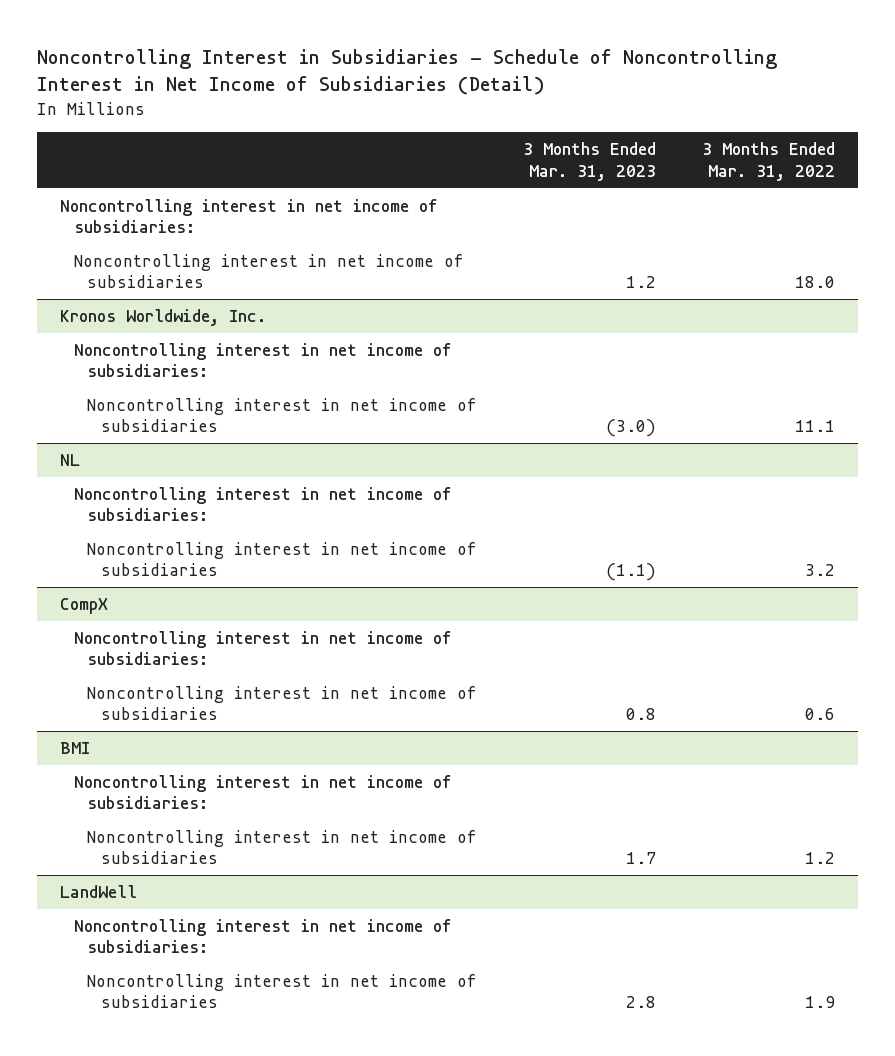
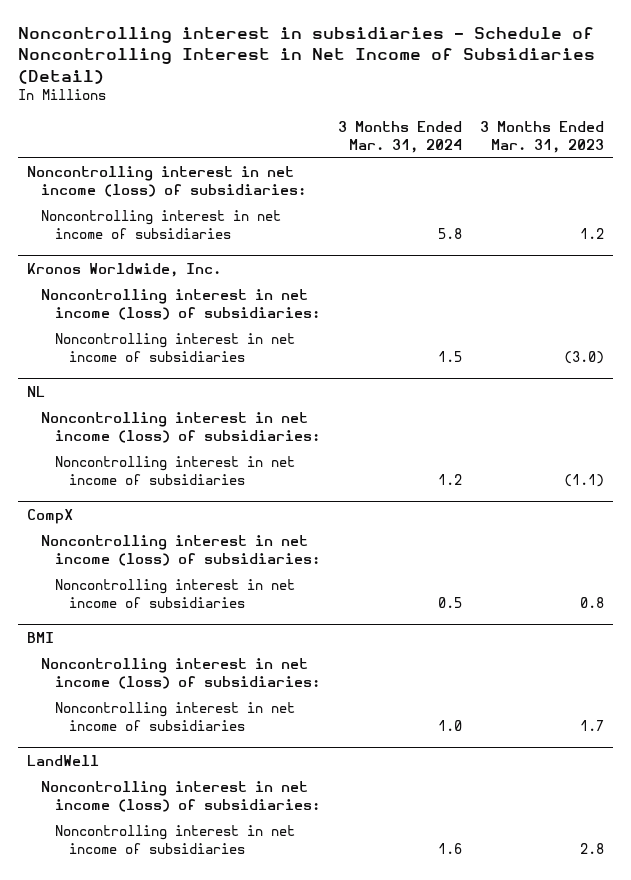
- Noncontrolling Interest in Subsidiaries - Schedule of Noncontrolling Interest in Net Income of Subsidiaries (Detail)
+ Noncontrolling interest in subsidiaries - Schedule of Noncontrolling Interest in Net Income of Subsidiaries (Detail)
- | 3 Months Ended Mar. 31, 2023 | 3 Months Ended Mar. 31, 2022
+ | 3 Months Ended Mar. 31, 2024 | 3 Months Ended Mar. 31, 2023
- Noncontrolling interest in net income of subsidiaries:
+ Noncontrolling interest in net income (loss) of subsidiaries:
@ Kronos Worldwide, Inc.
- Noncontrolling interest in net income of subsidiaries:
+ Noncontrolling interest in net income (loss) of subsidiaries:
@ NL
- Noncontrolling interest in net income of subsidiaries:
+ Noncontrolling interest in net income (loss) of subsidiaries:
@ CompX
- Noncontrolling interest in net income of subsidiaries:
+ Noncontrolling interest in net income (loss) of subsidiaries:
@ BMI
- Noncontrolling interest in net income of subsidiaries:
+ Noncontrolling interest in net income (loss) of subsidiaries:
@ LandWell
- Noncontrolling interest in net income of subsidiaries:
+ Noncontrolling interest in net income (loss) of subsidiaries:

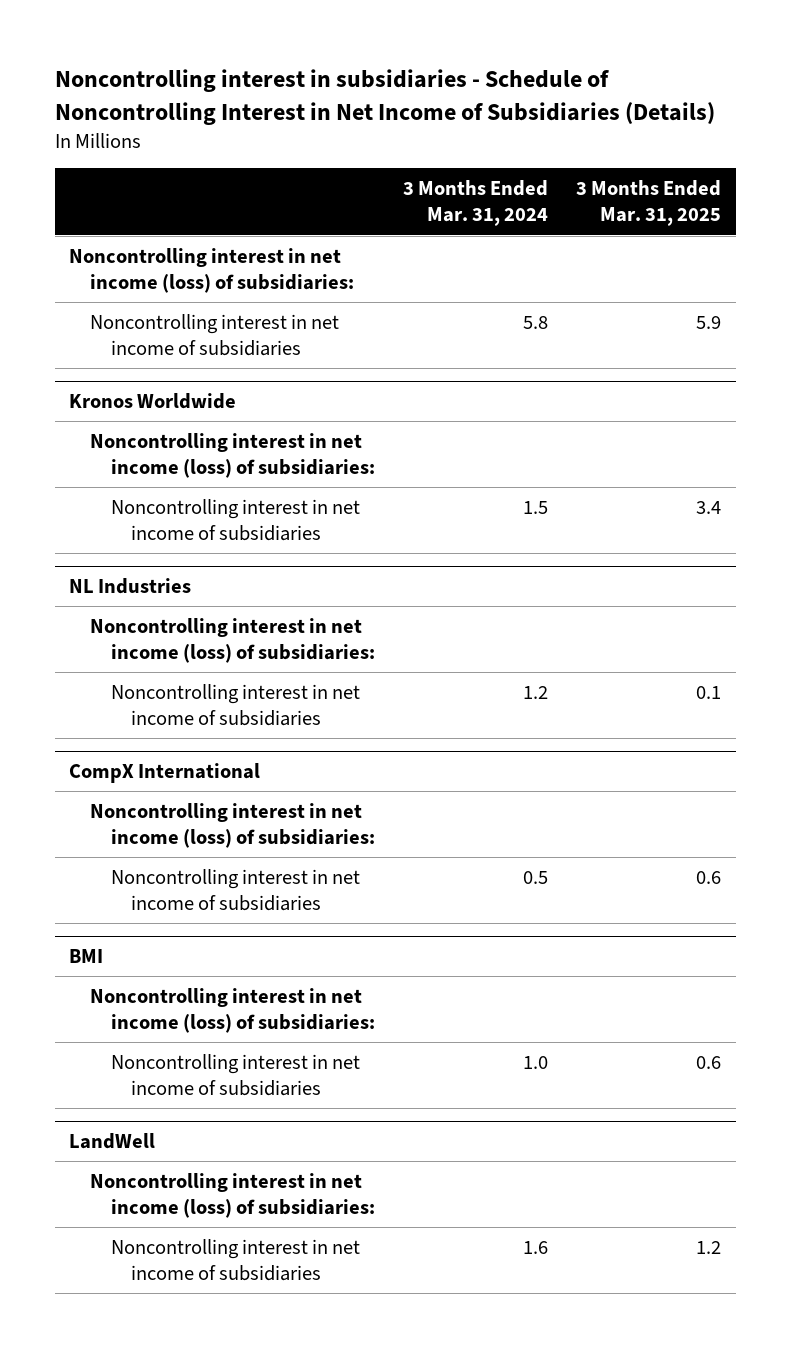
- Noncontrolling interest in subsidiaries - Schedule of Noncontrolling Interest in Net Income of Subsidiaries (Detail)
+ Noncontrolling interest in subsidiaries - Schedule of Noncontrolling Interest in Net Income of Subsidiaries (Details)
- | 3 Months Ended Mar. 31, 2024 | 3 Months Ended Mar. 31, 2023
+ | 3 Months Ended Mar. 31, 2024 | 3 Months Ended Mar. 31, 2025
- Kronos Worldwide, Inc.
+ Kronos Worldwide
- NL
+ NL Industries
- CompX
+ CompX International

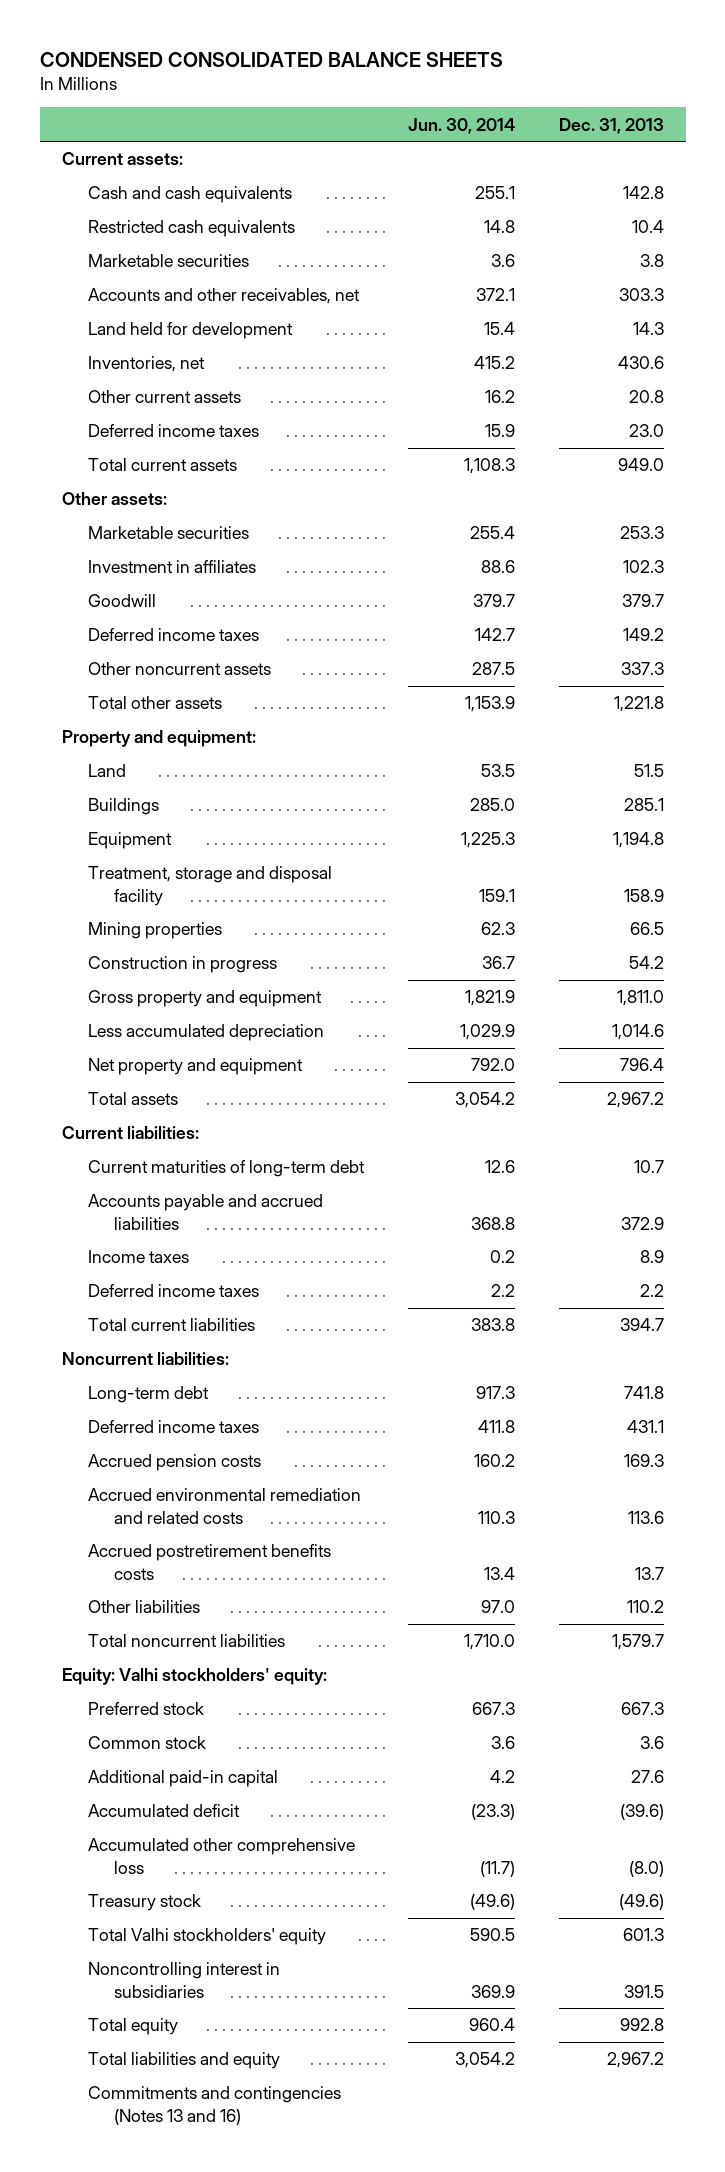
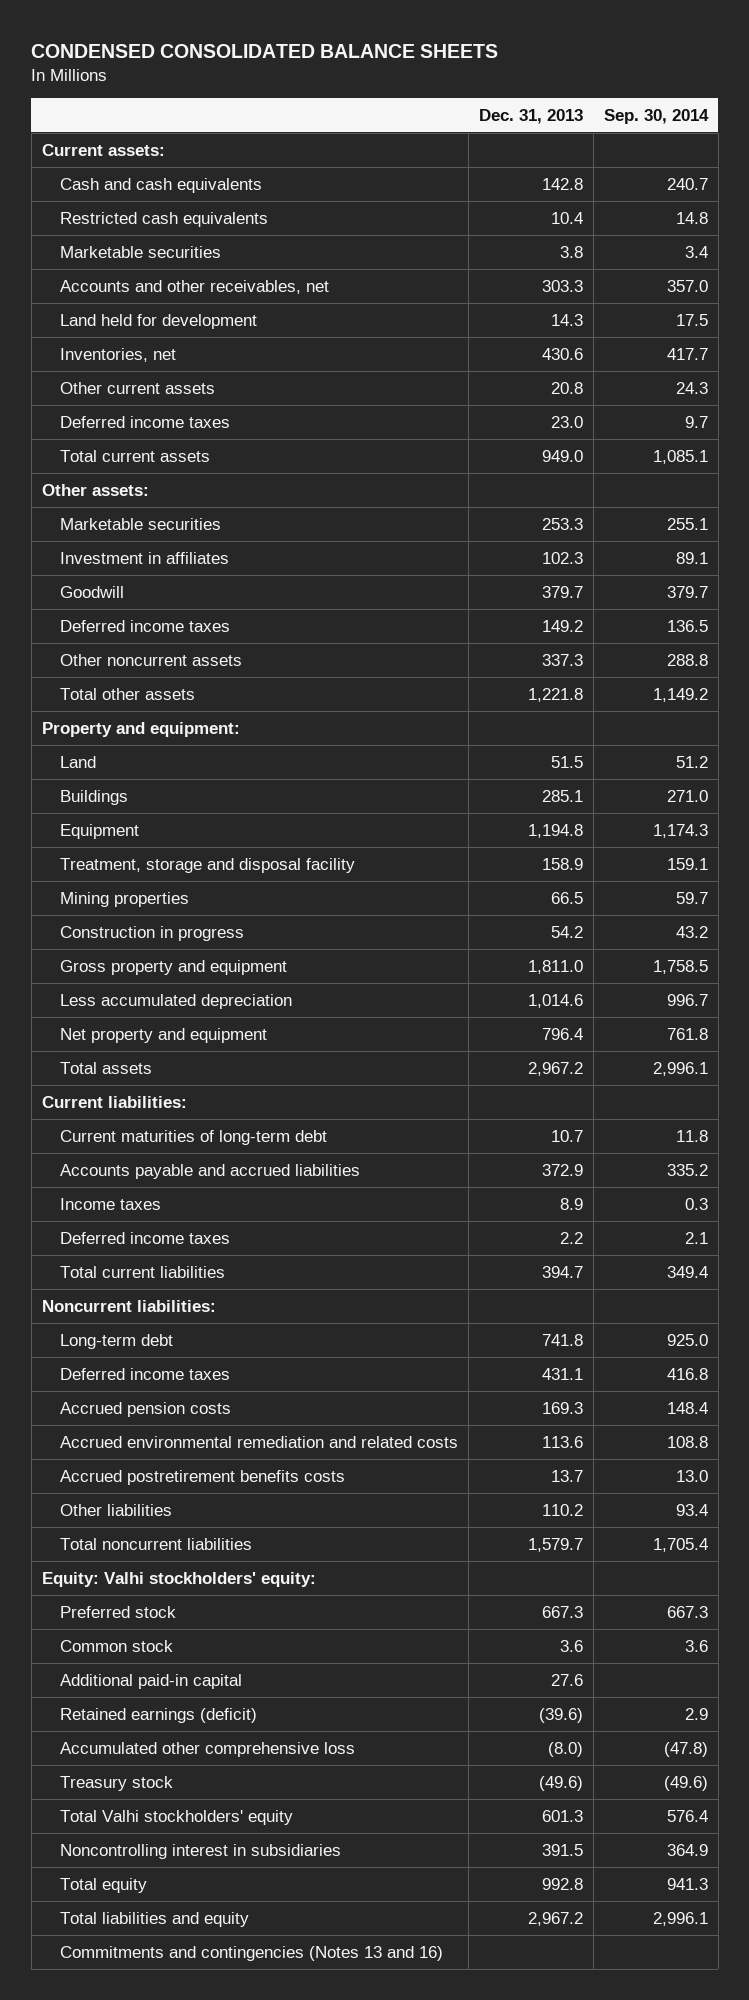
- | Jun. 30, 2014 | Dec. 31, 2013
+ | Dec. 31, 2013 | Sep. 30, 2014
- Accumulated deficit | (23.3) | (39.6)
+ Retained earnings (deficit) | (39.6) | 2.9

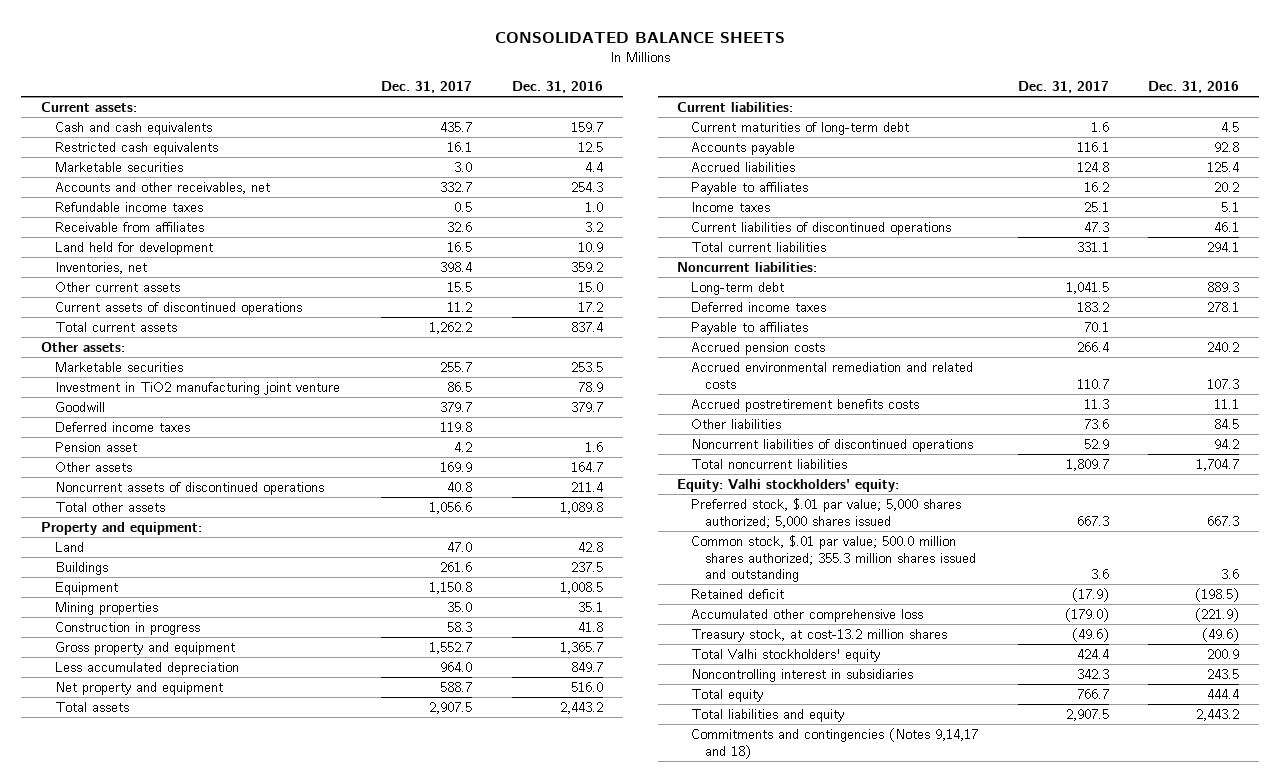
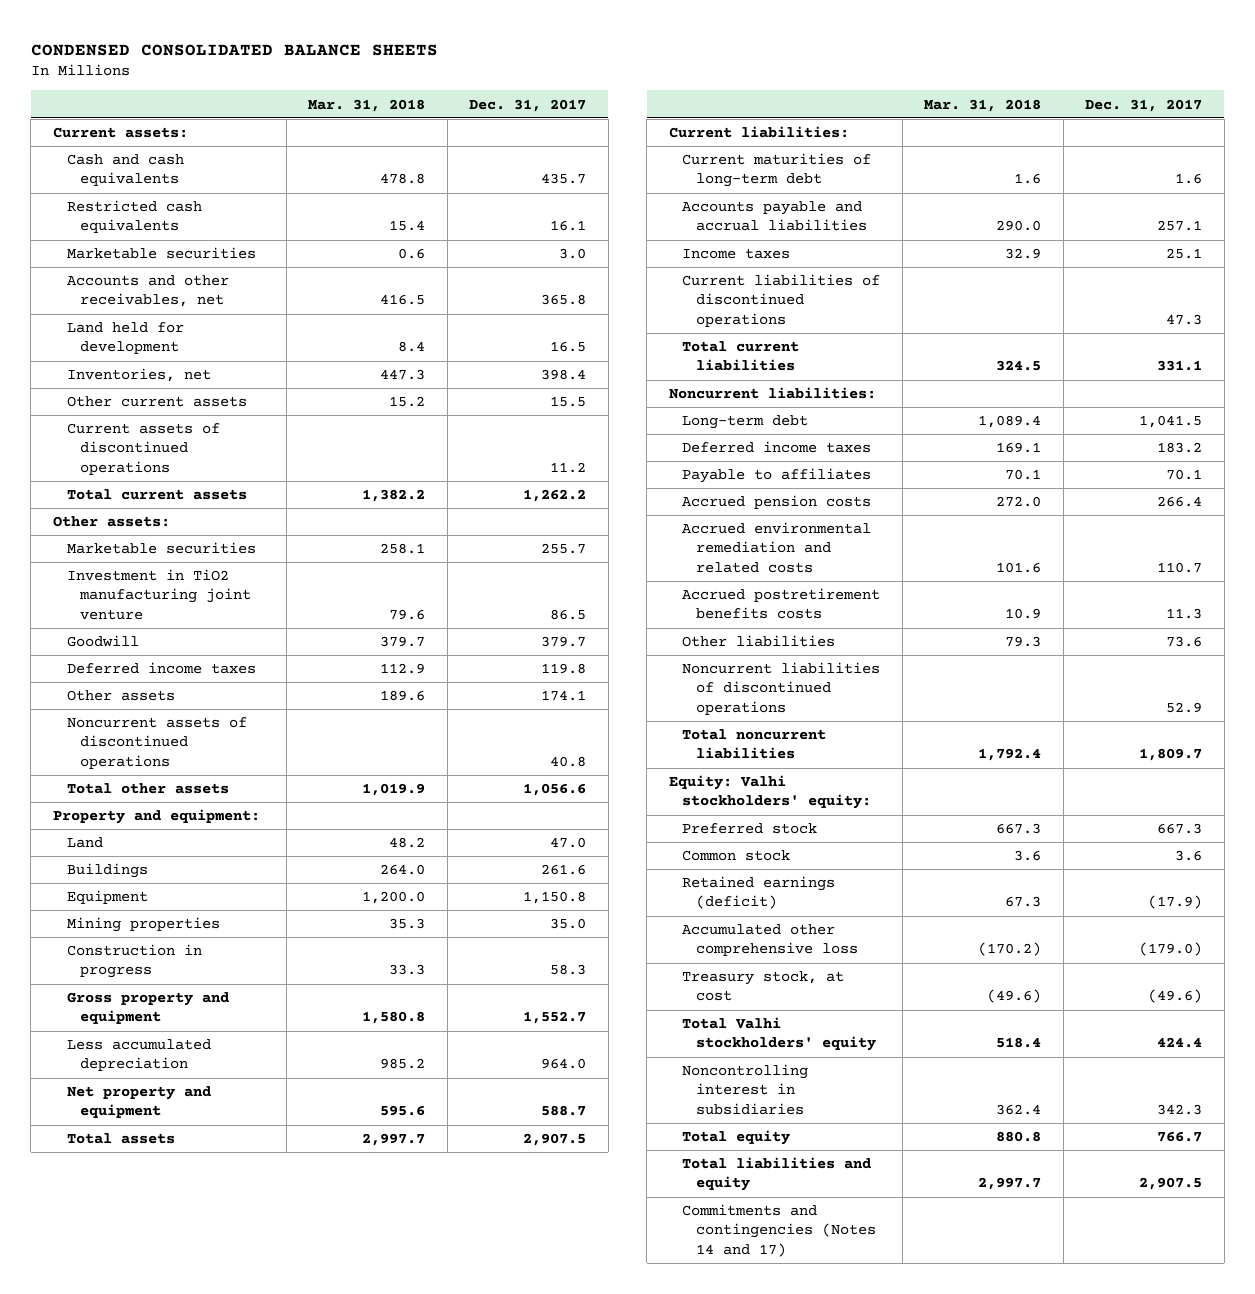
- CONSOLIDATED BALANCE SHEETS
+ CONDENSED CONSOLIDATED BALANCE SHEETS
- | Dec. 31, 2017 | Dec. 31, 2016
+ | Mar. 31, 2018 | Dec. 31, 2017
- Accounts and other receivables, net | 332.7 | 254.3
- Refundable income taxes | 0.5 | 1.0
- Receivable from affiliates | 32.6 | 3.2
+ Accounts and other receivables, net | 416.5 | 365.8
- Pension asset | 4.2 | 1.6
- Other assets | 169.9 | 164.7
+ Other assets | 189.6 | 174.1
- Accounts payable | 116.1 | 92.8
- Accrued liabilities | 124.8 | 125.4
- Payable to affiliates | 16.2 | 20.2
+ Accounts payable and accrual liabilities | 290.0 | 257.1
- Preferred stock, $.01 par value; 5,000 shares authorized; 5,000 shares issued | 667.3 | 667.3
- Common stock, $.01 par value; 500.0 million shares authorized; 355.3 million shares issued and outstanding | 3.6 | 3.6
- Retained deficit | (17.9) | (198.5)
+ Preferred stock | 667.3 | 667.3
+ Common stock | 3.6 | 3.6
+ Retained earnings (deficit) | 67.3 | (17.9)
- Treasury stock, at cost-13.2 million shares | (49.6) | (49.6)
+ Treasury stock, at cost | (49.6) | (49.6)
- Commitments and contingencies (Notes 9,14,17 and 18)
+ Commitments and contingencies (Notes 14 and 17)

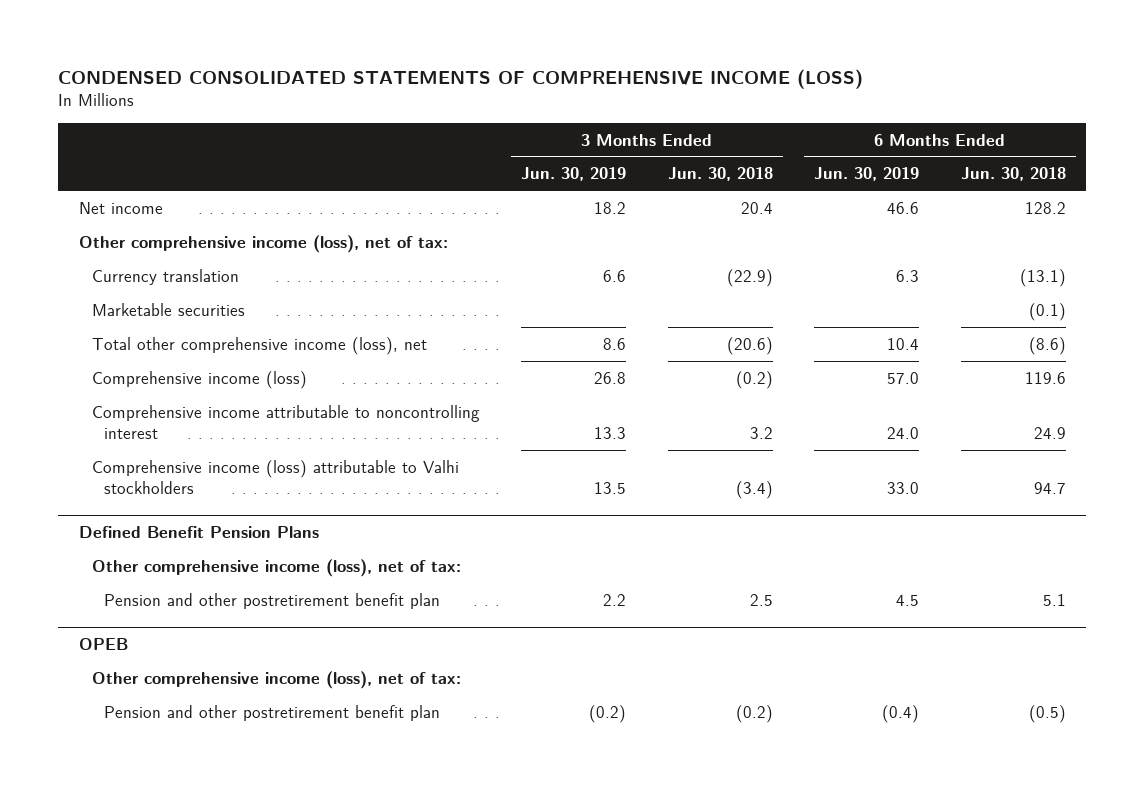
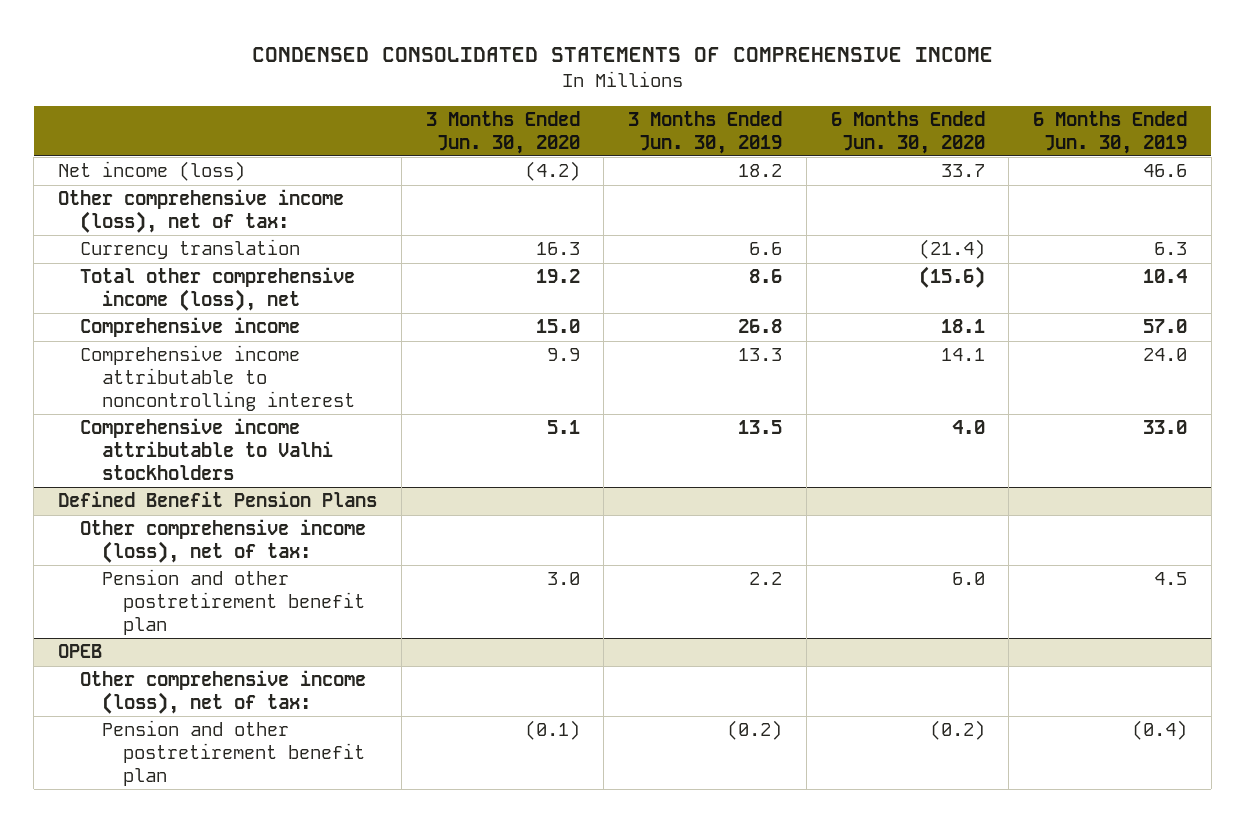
- CONDENSED CONSOLIDATED STATEMENTS OF COMPREHENSIVE INCOME (LOSS)
+ CONDENSED CONSOLIDATED STATEMENTS OF COMPREHENSIVE INCOME
- | 3 Months Ended Jun. 30, 2019 | 3 Months Ended Jun. 30, 2018 | 6 Months Ended Jun. 30, 2019 | 6 Months Ended Jun. 30, 2018
+ | 3 Months Ended Jun. 30, 2020 | 3 Months Ended Jun. 30, 2019 | 6 Months Ended Jun. 30, 2020 | 6 Months Ended Jun. 30, 2019
- Net income | 18.2 | 20.4 | 46.6 | 128.2
+ Net income (loss) | (4.2) | 18.2 | 33.7 | 46.6
- Marketable securities | | | | (0.1)
- Comprehensive income (loss) | 26.8 | (0.2) | 57.0 | 119.6
+ Comprehensive income | 15.0 | 26.8 | 18.1 | 57.0
- Comprehensive income (loss) attributable to Valhi stockholders | 13.5 | (3.4) | 33.0 | 94.7
+ Comprehensive income attributable to Valhi stockholders | 5.1 | 13.5 | 4.0 | 33.0

